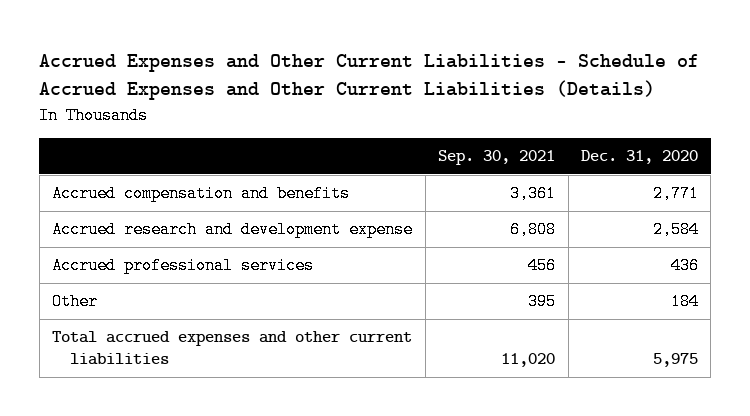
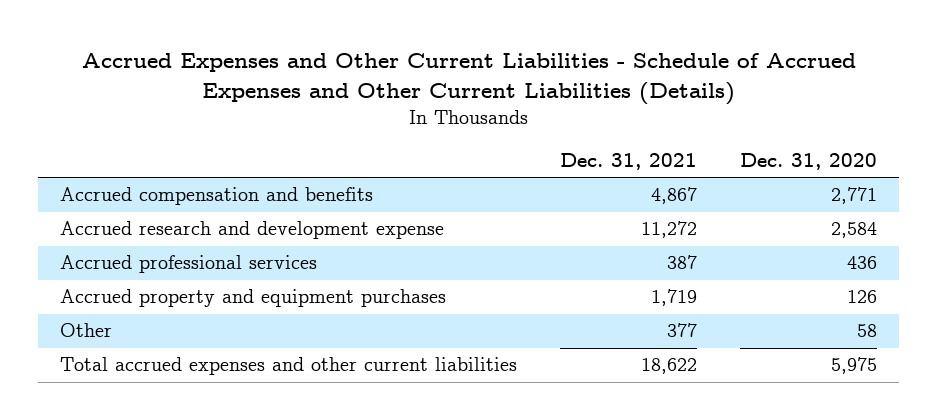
- | Sep. 30, 2021 | Dec. 31, 2020
+ | Dec. 31, 2021 | Dec. 31, 2020
- Other | 395 | 184
+ Accrued property and equipment purchases | 1,719 | 126
+ Other | 377 | 58

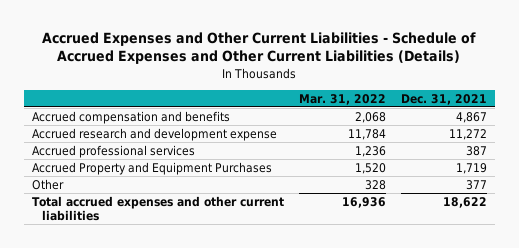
- | Dec. 31, 2021 | Dec. 31, 2020
+ | Mar. 31, 2022 | Dec. 31, 2021
- Accrued property and equipment purchases | 1,719 | 126
+ Accrued Property and Equipment Purchases | 1,520 | 1,719

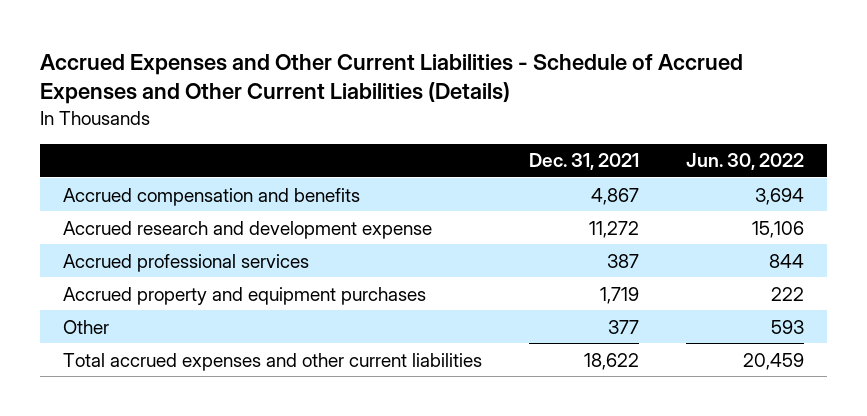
- | Mar. 31, 2022 | Dec. 31, 2021
+ | Dec. 31, 2021 | Jun. 30, 2022
- Accrued Property and Equipment Purchases | 1,520 | 1,719
+ Accrued property and equipment purchases | 1,719 | 222

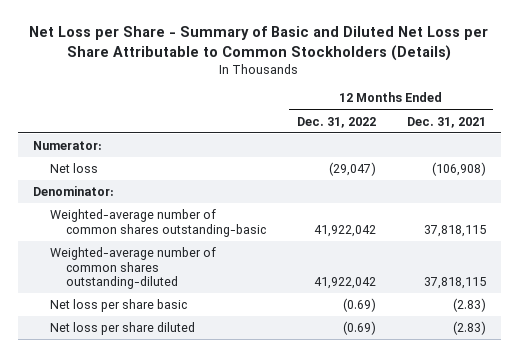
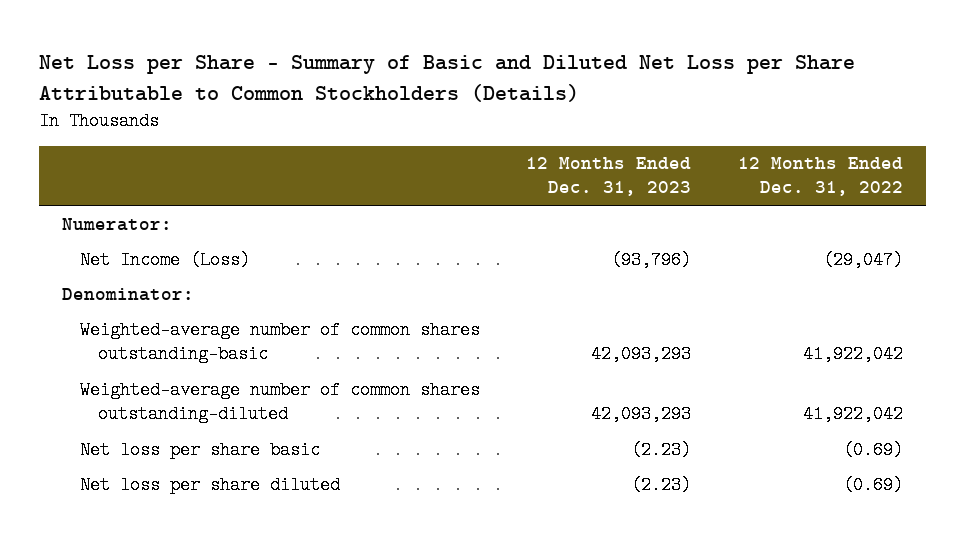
- | 12 Months Ended Dec. 31, 2022 | 12 Months Ended Dec. 31, 2021
+ | 12 Months Ended Dec. 31, 2023 | 12 Months Ended Dec. 31, 2022
- Net loss | (29,047) | (106,908)
+ Net Income (Loss) | (93,796) | (29,047)

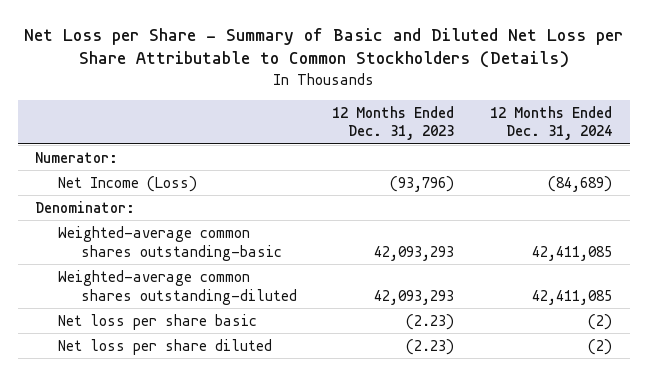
- | 12 Months Ended Dec. 31, 2023 | 12 Months Ended Dec. 31, 2022
+ | 12 Months Ended Dec. 31, 2023 | 12 Months Ended Dec. 31, 2024
- Weighted-average number of common shares outstanding-basic | 42,093,293 | 41,922,042
- Weighted-average number of common shares outstanding-diluted | 42,093,293 | 41,922,042
+ Weighted-average common shares outstanding-basic | 42,093,293 | 42,411,085
+ Weighted-average common shares outstanding-diluted | 42,093,293 | 42,411,085

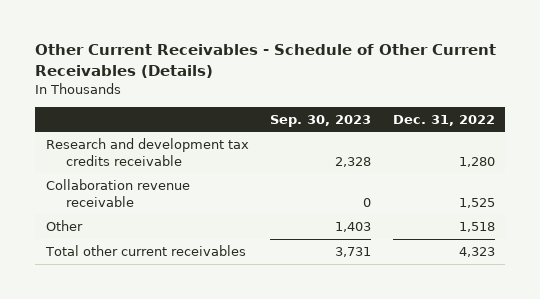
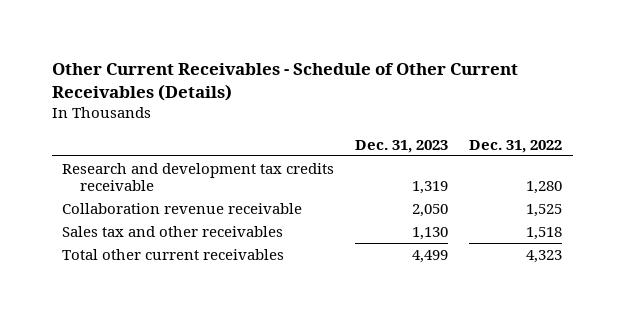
- | Sep. 30, 2023 | Dec. 31, 2022
+ | Dec. 31, 2023 | Dec. 31, 2022
- Other | 1,403 | 1,518
+ Sales tax and other receivables | 1,130 | 1,518

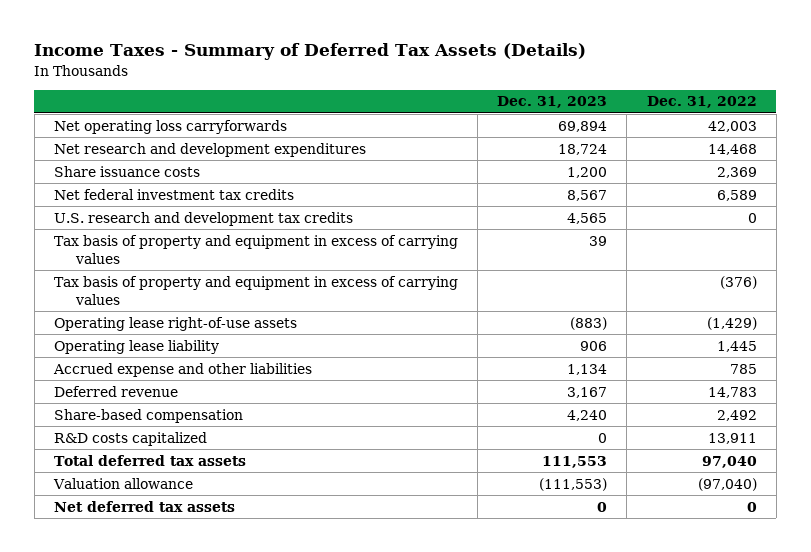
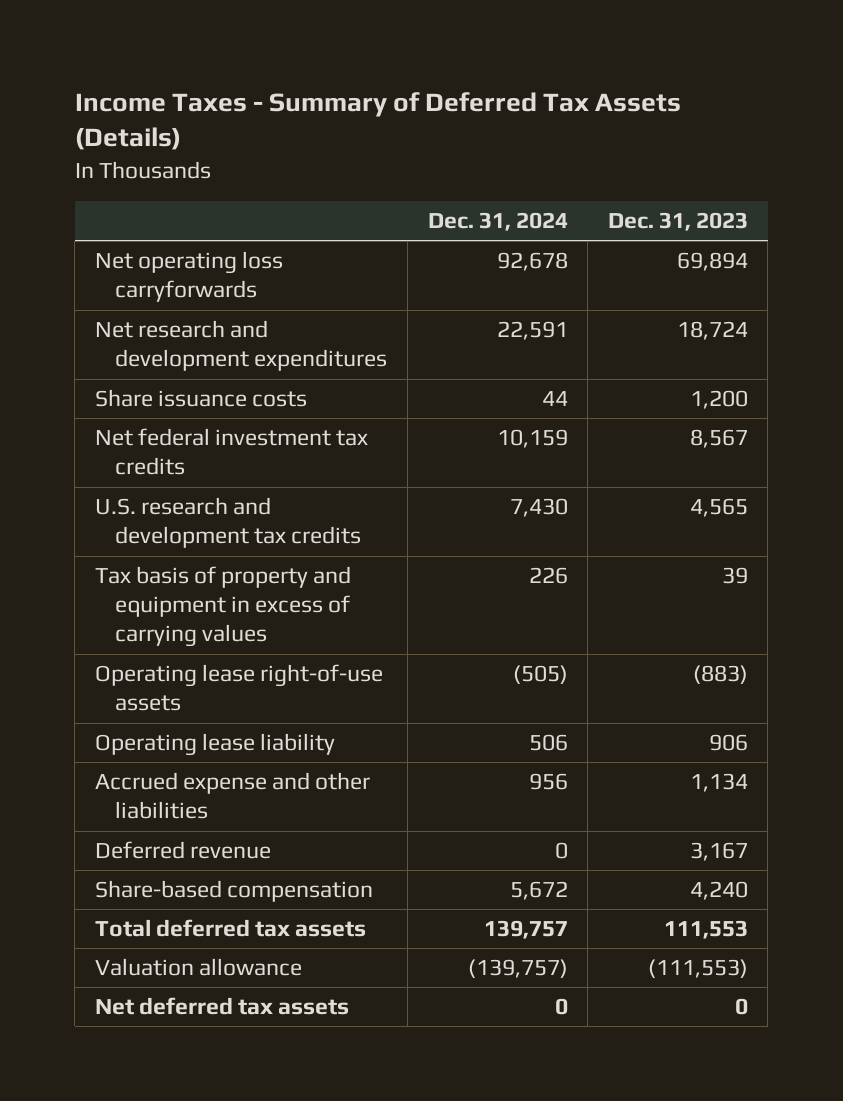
- | Dec. 31, 2023 | Dec. 31, 2022
+ | Dec. 31, 2024 | Dec. 31, 2023
- Tax basis of property and equipment in excess of carrying values | | (376)
- R&D costs capitalized | 0 | 13,911

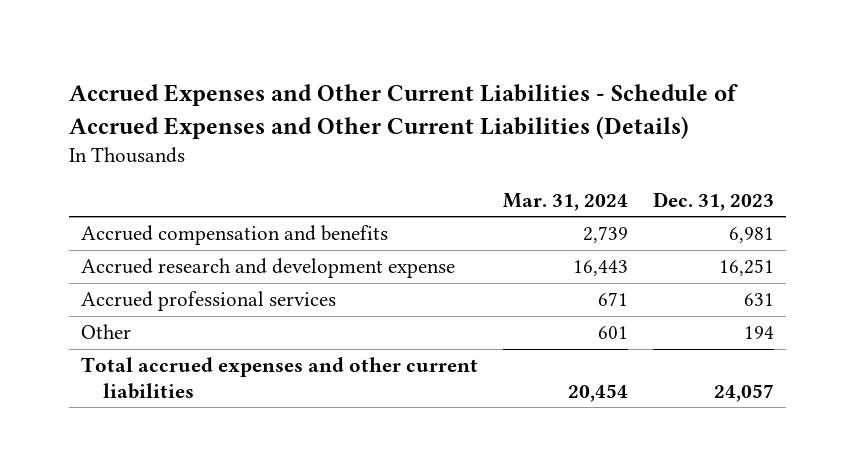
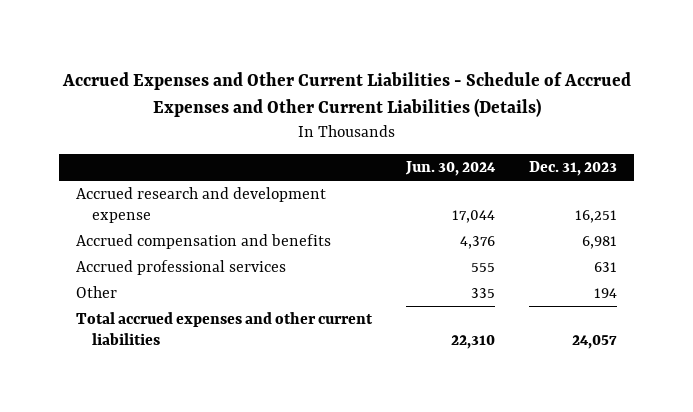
- | Mar. 31, 2024 | Dec. 31, 2023
+ | Jun. 30, 2024 | Dec. 31, 2023
moved down: Accrued compensation and benefits | 4,376 | 6,981

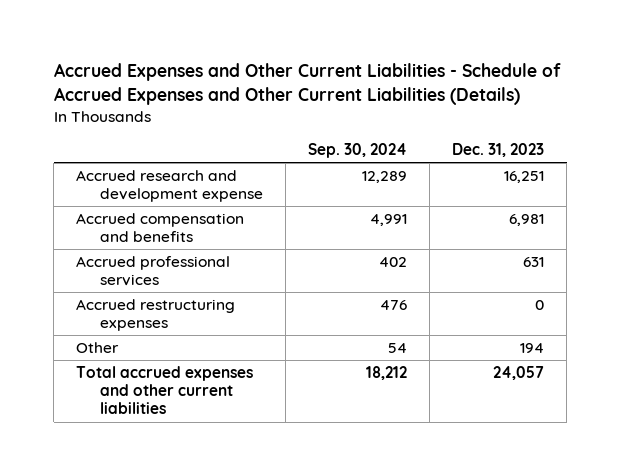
- | Jun. 30, 2024 | Dec. 31, 2023
+ | Sep. 30, 2024 | Dec. 31, 2023
+ Accrued restructuring expenses | 476 | 0

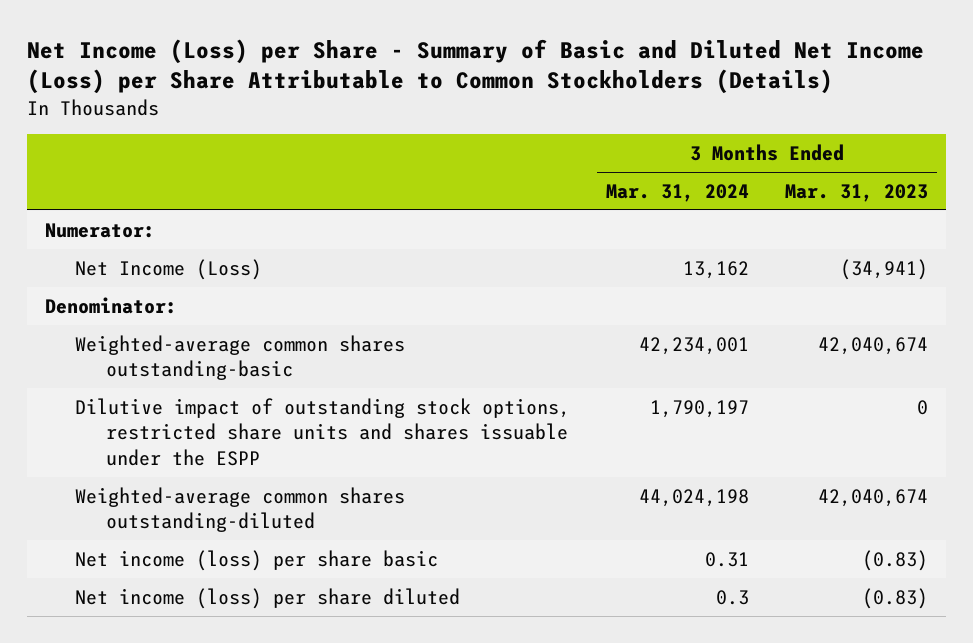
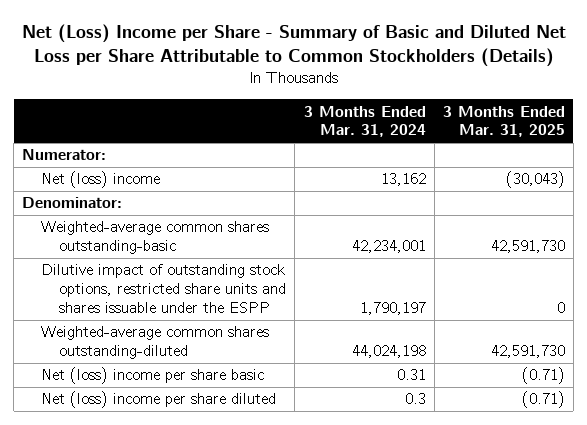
- Net Income (Loss) per Share - Summary of Basic and Diluted Net Income (Loss) per Share Attributable to Common Stockholders (Details)
+ Net (Loss) Income per Share - Summary of Basic and Diluted Net Loss per Share Attributable to Common Stockholders (Details)
- | 3 Months Ended Mar. 31, 2024 | 3 Months Ended Mar. 31, 2023
+ | 3 Months Ended Mar. 31, 2024 | 3 Months Ended Mar. 31, 2025
- Net Income (Loss) | 13,162 | (34,941)
+ Net (loss) income | 13,162 | (30,043)
- Net income (loss) per share basic | 0.31 | (0.83)
- Net income (loss) per share diluted | 0.3 | (0.83)
+ Net (loss) income per share basic | 0.31 | (0.71)
+ Net (loss) income per share diluted | 0.3 | (0.71)

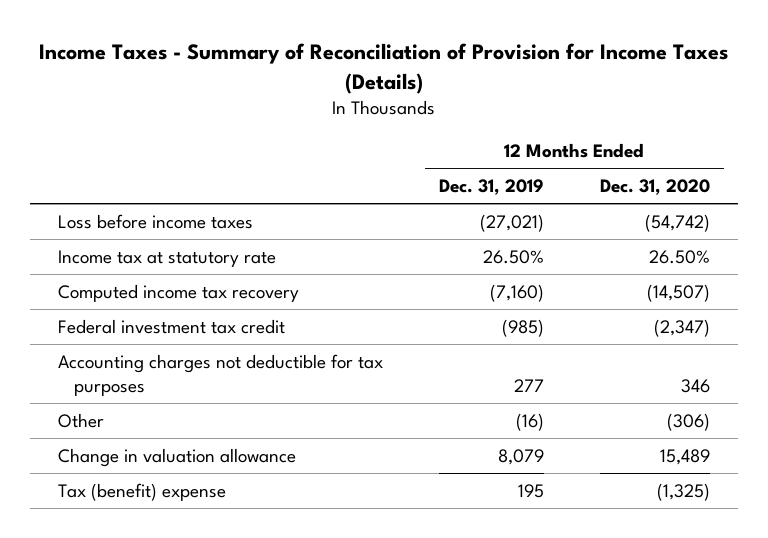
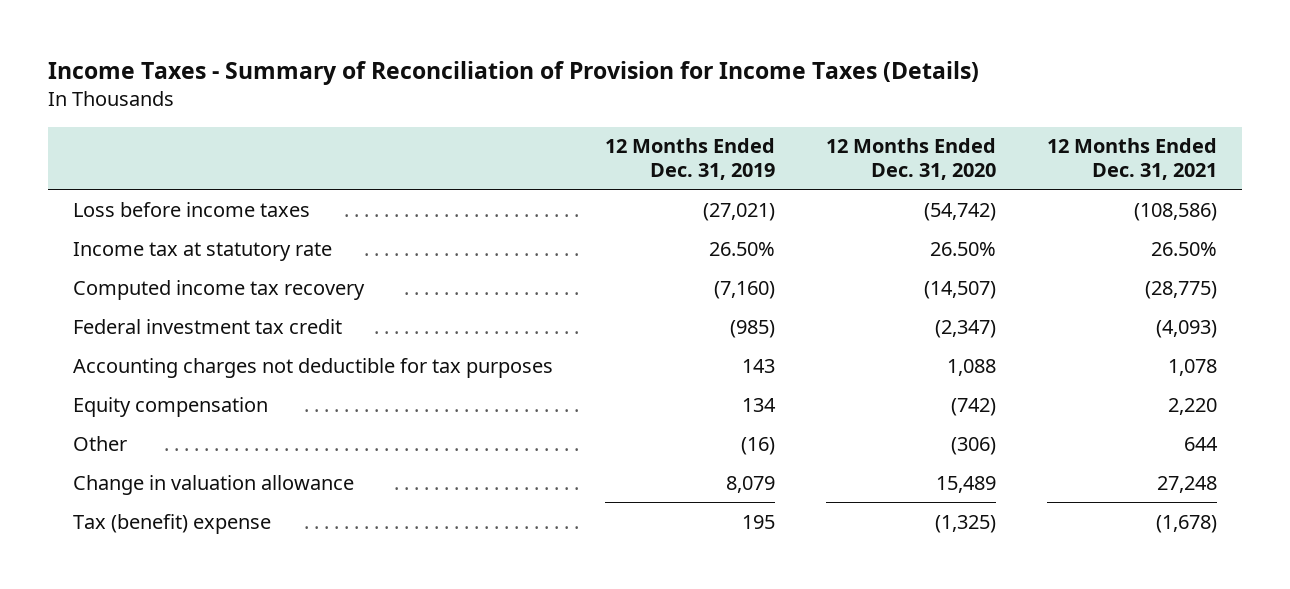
- | 12 Months Ended Dec. 31, 2019 | 12 Months Ended Dec. 31, 2020
+ | 12 Months Ended Dec. 31, 2019 | 12 Months Ended Dec. 31, 2020 | 12 Months Ended Dec. 31, 2021
- Accounting charges not deductible for tax purposes | 277 | 346
+ Accounting charges not deductible for tax purposes | 143 | 1,088 | 1,078
+ Equity compensation | 134 | (742) | 2,220

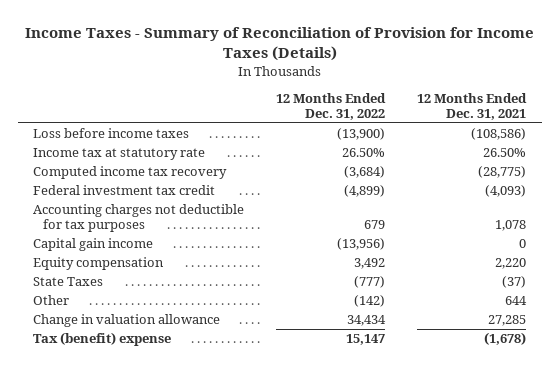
- | 12 Months Ended Dec. 31, 2019 | 12 Months Ended Dec. 31, 2020 | 12 Months Ended Dec. 31, 2021
+ | 12 Months Ended Dec. 31, 2022 | 12 Months Ended Dec. 31, 2021
+ Capital gain income | (13,956) | 0
+ State Taxes | (777) | (37)
- Change in valuation allowance | 8,079 | 15,489 | 27,248
+ Change in valuation allowance | 34,434 | 27,285

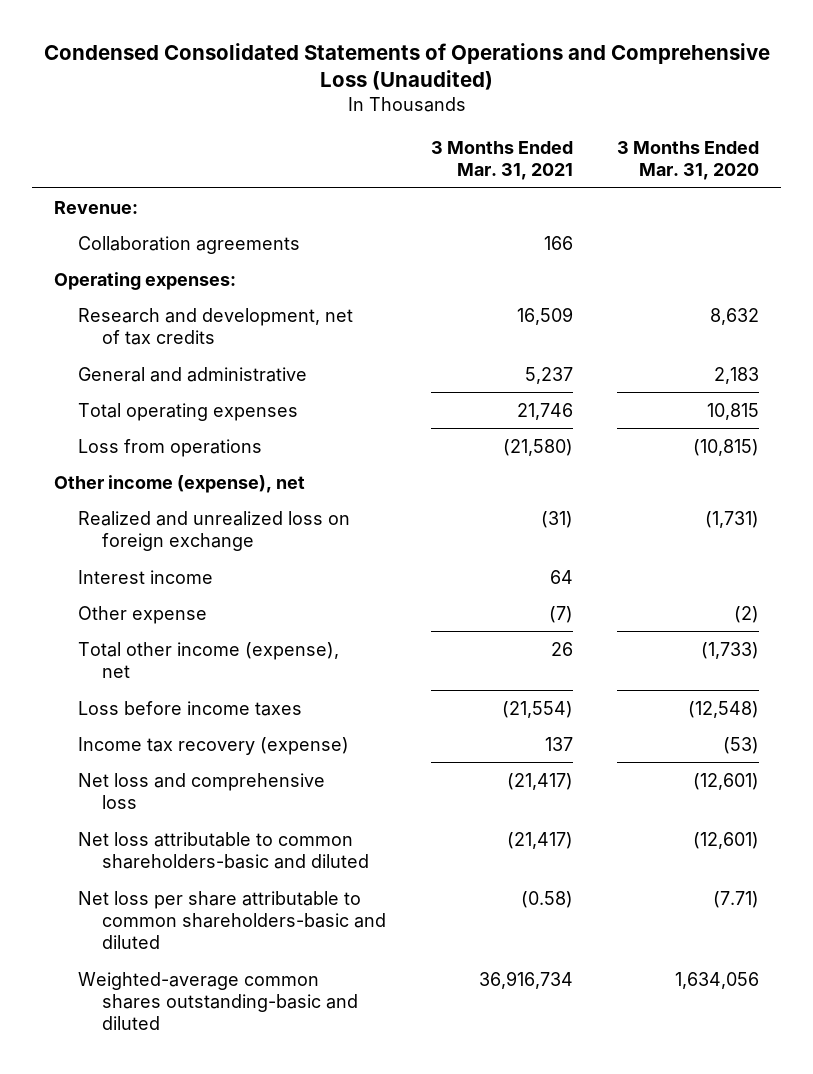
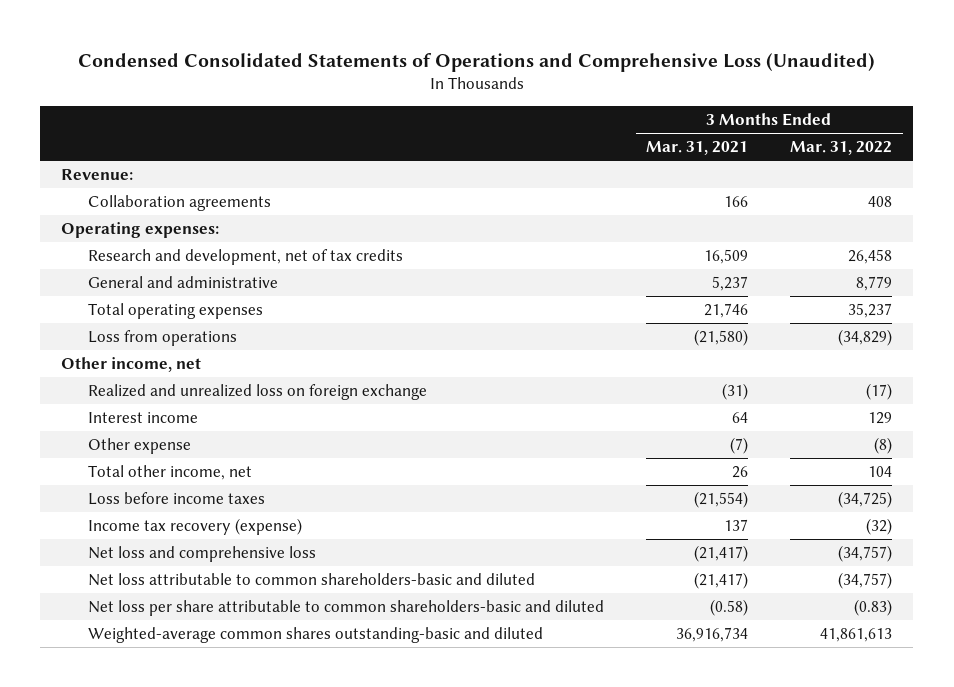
- | 3 Months Ended Mar. 31, 2021 | 3 Months Ended Mar. 31, 2020
+ | 3 Months Ended Mar. 31, 2021 | 3 Months Ended Mar. 31, 2022
- Other income (expense), net
+ Other income, net
- Total other income (expense), net | 26 | (1,733)
+ Total other income, net | 26 | 104

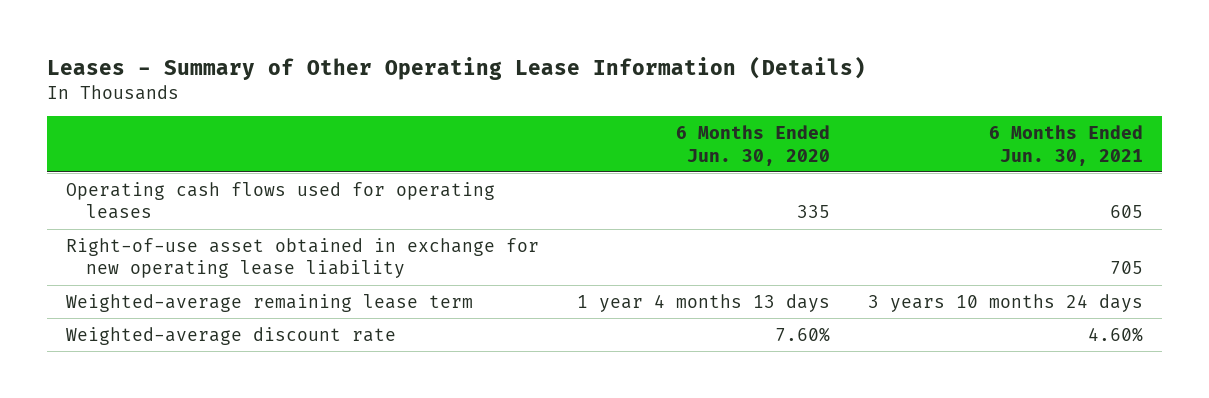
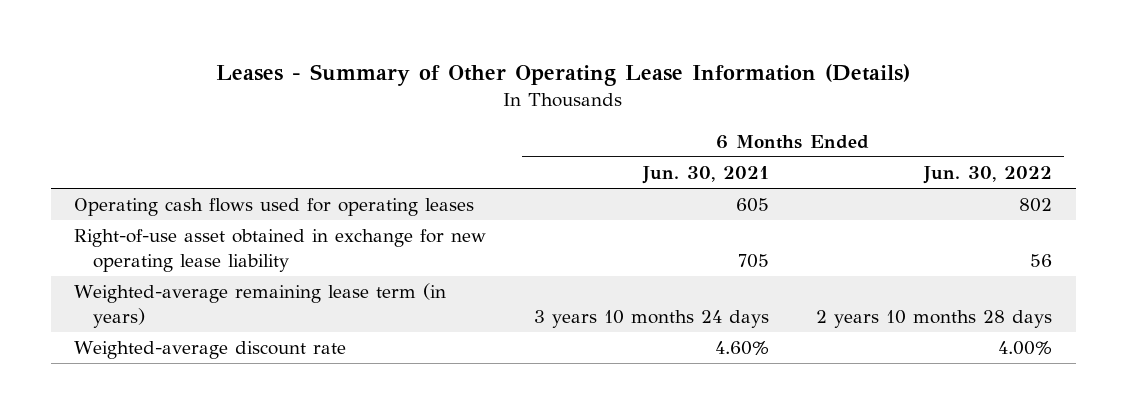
- | 6 Months Ended Jun. 30, 2020 | 6 Months Ended Jun. 30, 2021
+ | 6 Months Ended Jun. 30, 2021 | 6 Months Ended Jun. 30, 2022
- Weighted-average remaining lease term | 1 year 4 months 13 days | 3 years 10 months 24 days
+ Weighted-average remaining lease term (in years) | 3 years 10 months 24 days | 2 years 10 months 28 days

